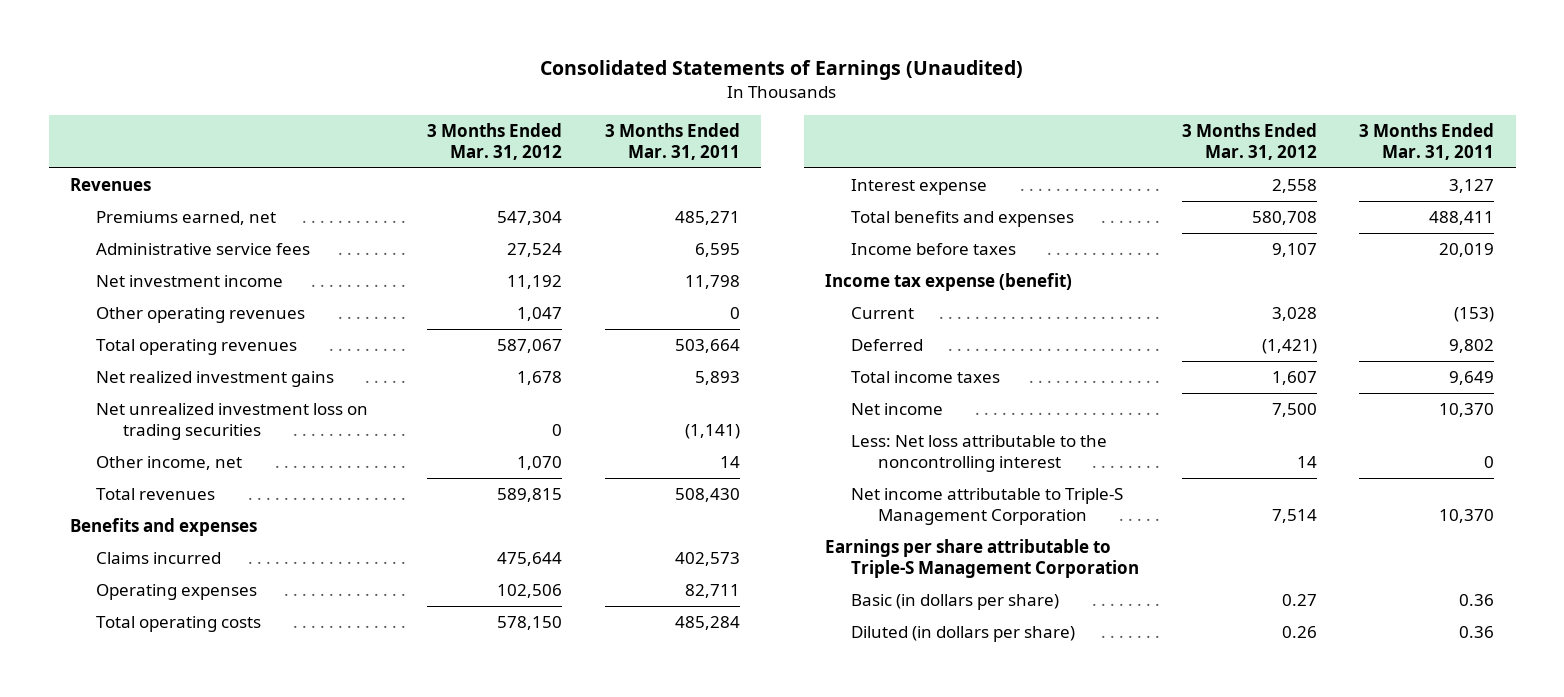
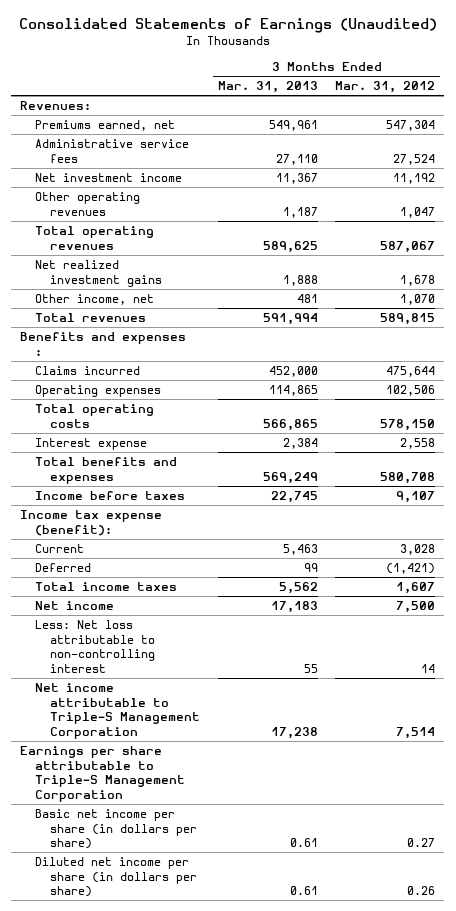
- | 3 Months Ended Mar. 31, 2012 | 3 Months Ended Mar. 31, 2011
+ | 3 Months Ended Mar. 31, 2013 | 3 Months Ended Mar. 31, 2012
- Revenues
+ Revenues:
- Net unrealized investment loss on trading securities | 0 | (1,141)
- Benefits and expenses
+ Benefits and expenses :
- Income tax expense (benefit)
+ Income tax expense (benefit):
- Less: Net loss attributable to the noncontrolling interest | 14 | 0
+ Less: Net loss attributable to non-controlling interest | 55 | 14
- Basic (in dollars per share) | 0.27 | 0.36
- Diluted (in dollars per share) | 0.26 | 0.36
+ Basic net income per share (in dollars per share) | 0.61 | 0.27
+ Diluted net income per share (in dollars per share) | 0.61 | 0.26

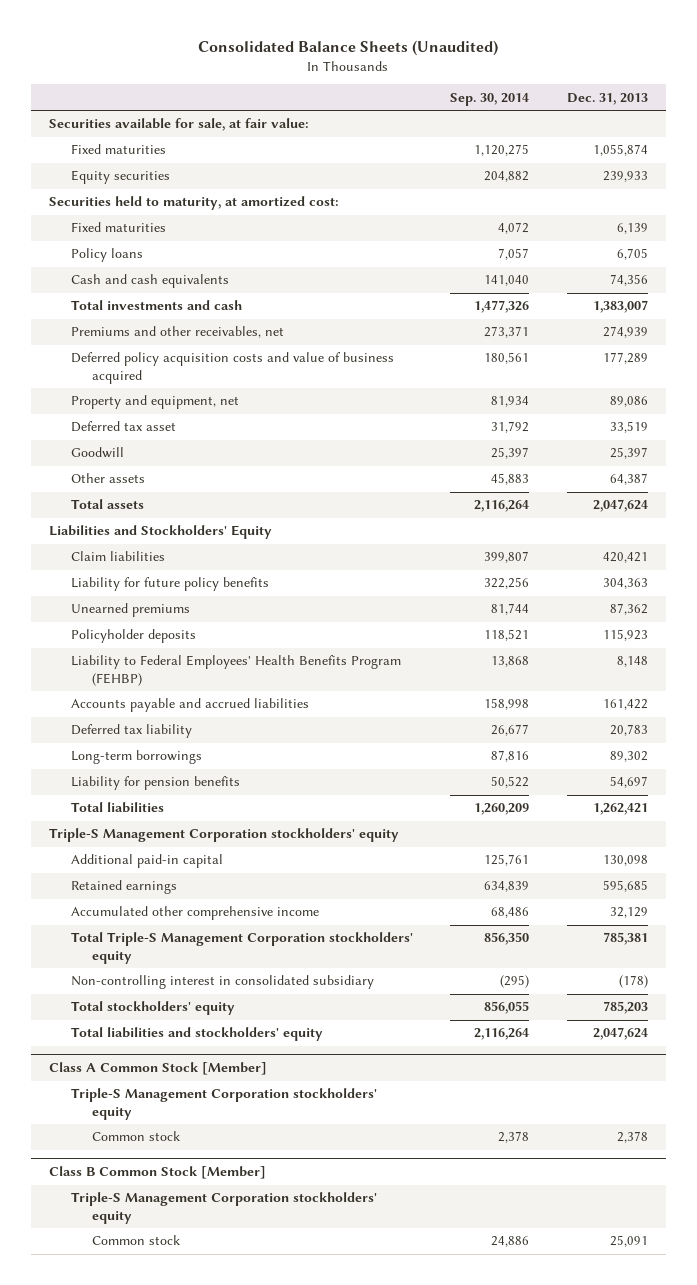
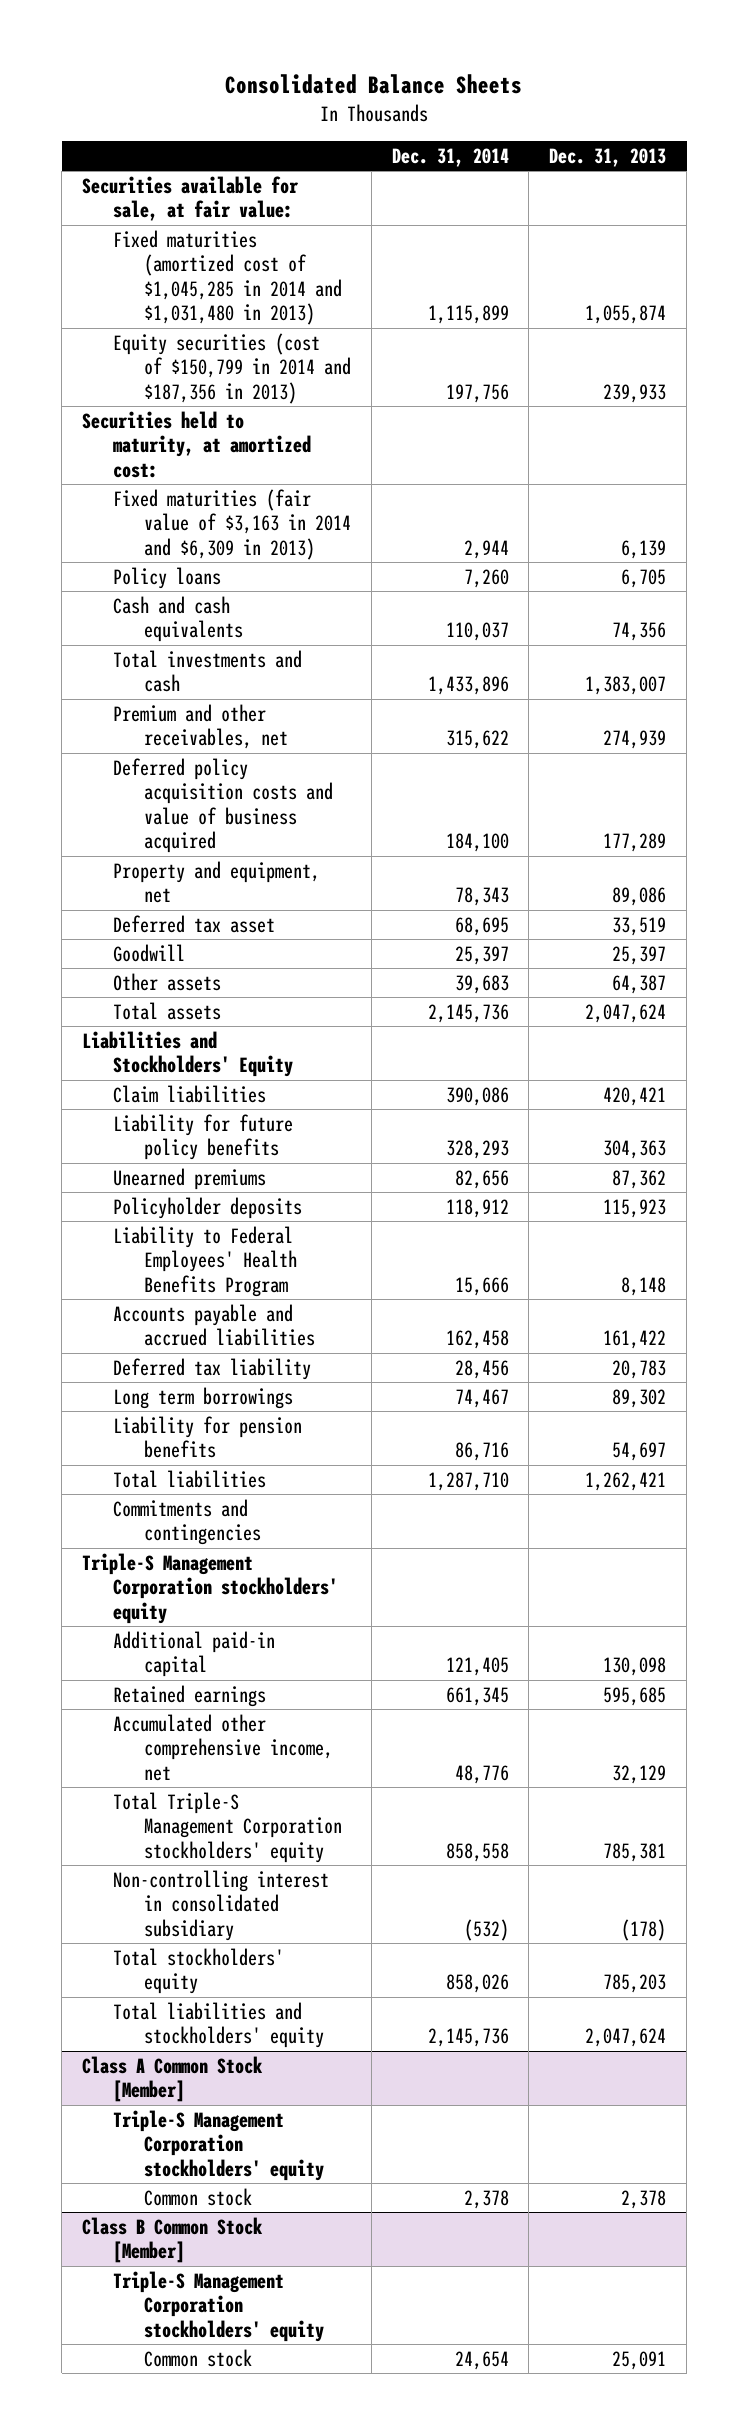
- Consolidated Balance Sheets (Unaudited)
+ Consolidated Balance Sheets
- | Sep. 30, 2014 | Dec. 31, 2013
+ | Dec. 31, 2014 | Dec. 31, 2013
- Fixed maturities | 1,120,275 | 1,055,874
- Equity securities | 204,882 | 239,933
+ Fixed maturities (amortized cost of $1,045,285 in 2014 and $1,031,480 in 2013) | 1,115,899 | 1,055,874
+ Equity securities (cost of $150,799 in 2014 and $187,356 in 2013) | 197,756 | 239,933
- Fixed maturities | 4,072 | 6,139
+ Fixed maturities (fair value of $3,163 in 2014 and $6,309 in 2013) | 2,944 | 6,139
- Premiums and other receivables, net | 273,371 | 274,939
+ Premium and other receivables, net | 315,622 | 274,939
- Liability to Federal Employees' Health Benefits Program (FEHBP) | 13,868 | 8,148
+ Liability to Federal Employees' Health Benefits Program | 15,666 | 8,148
- Long-term borrowings | 87,816 | 89,302
+ Long term borrowings | 74,467 | 89,302
+ Commitments and contingencies
- Accumulated other comprehensive income | 68,486 | 32,129
+ Accumulated other comprehensive income, net | 48,776 | 32,129

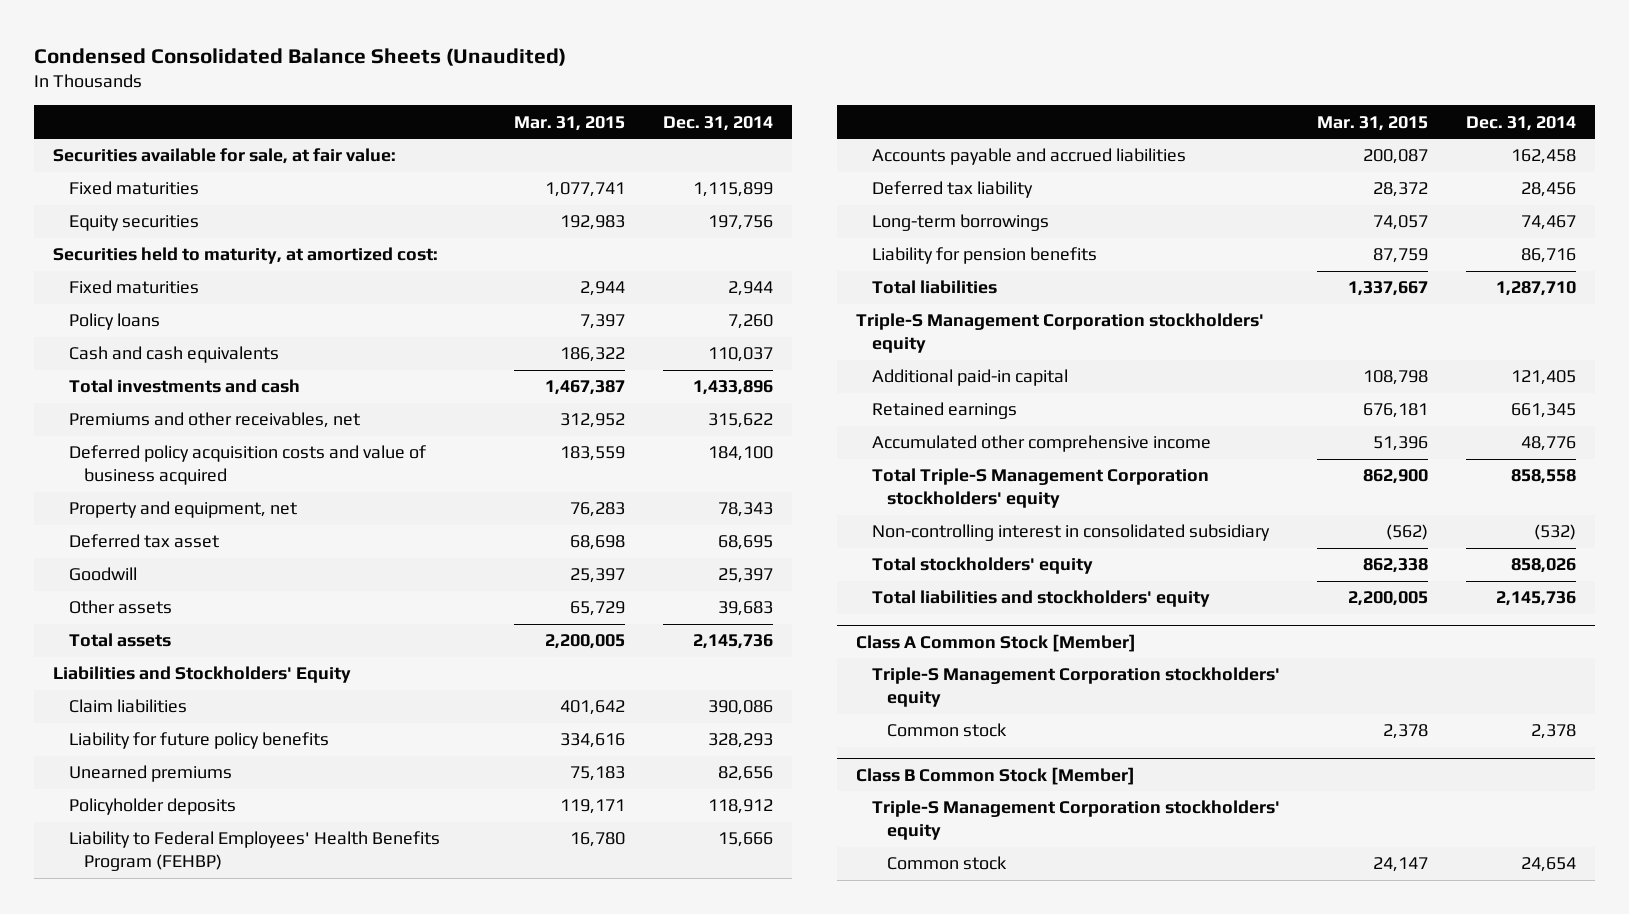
- Consolidated Balance Sheets
+ Condensed Consolidated Balance Sheets (Unaudited)
- | Dec. 31, 2014 | Dec. 31, 2013
+ | Mar. 31, 2015 | Dec. 31, 2014
- Fixed maturities (amortized cost of $1,045,285 in 2014 and $1,031,480 in 2013) | 1,115,899 | 1,055,874
- Equity securities (cost of $150,799 in 2014 and $187,356 in 2013) | 197,756 | 239,933
+ Fixed maturities | 1,077,741 | 1,115,899
+ Equity securities | 192,983 | 197,756
- Fixed maturities (fair value of $3,163 in 2014 and $6,309 in 2013) | 2,944 | 6,139
+ Fixed maturities | 2,944 | 2,944
- Premium and other receivables, net | 315,622 | 274,939
+ Premiums and other receivables, net | 312,952 | 315,622
- Liability to Federal Employees' Health Benefits Program | 15,666 | 8,148
+ Liability to Federal Employees' Health Benefits Program (FEHBP) | 16,780 | 15,666
- Long term borrowings | 74,467 | 89,302
+ Long-term borrowings | 74,057 | 74,467
- Commitments and contingencies
- Accumulated other comprehensive income, net | 48,776 | 32,129
+ Accumulated other comprehensive income | 51,396 | 48,776

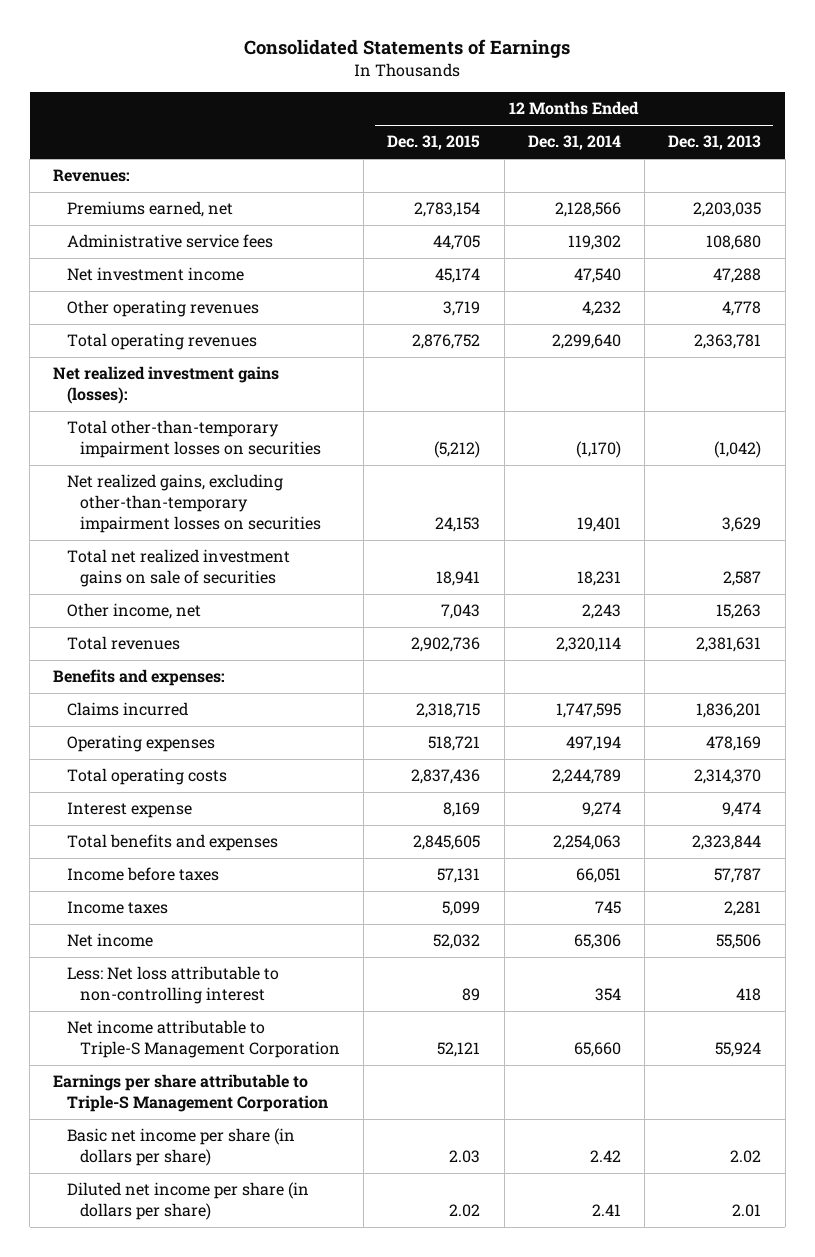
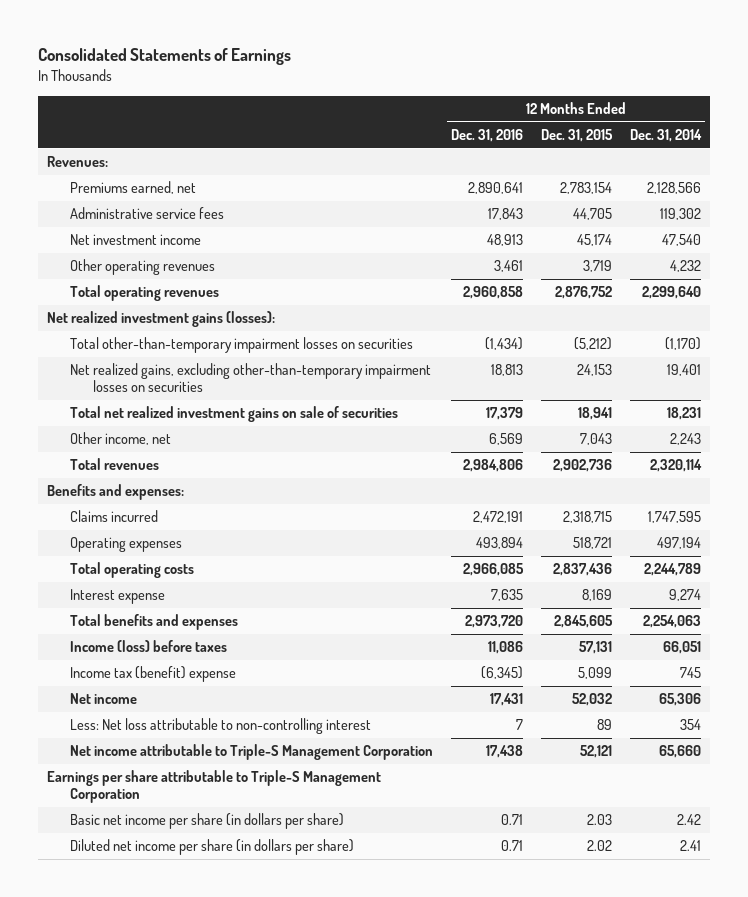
- | 12 Months Ended Dec. 31, 2015 | 12 Months Ended Dec. 31, 2014 | 12 Months Ended Dec. 31, 2013
+ | 12 Months Ended Dec. 31, 2016 | 12 Months Ended Dec. 31, 2015 | 12 Months Ended Dec. 31, 2014
- Income before taxes | 57,131 | 66,051 | 57,787
- Income taxes | 5,099 | 745 | 2,281
+ Income (loss) before taxes | 11,086 | 57,131 | 66,051
+ Income tax (benefit) expense | (6,345) | 5,099 | 745

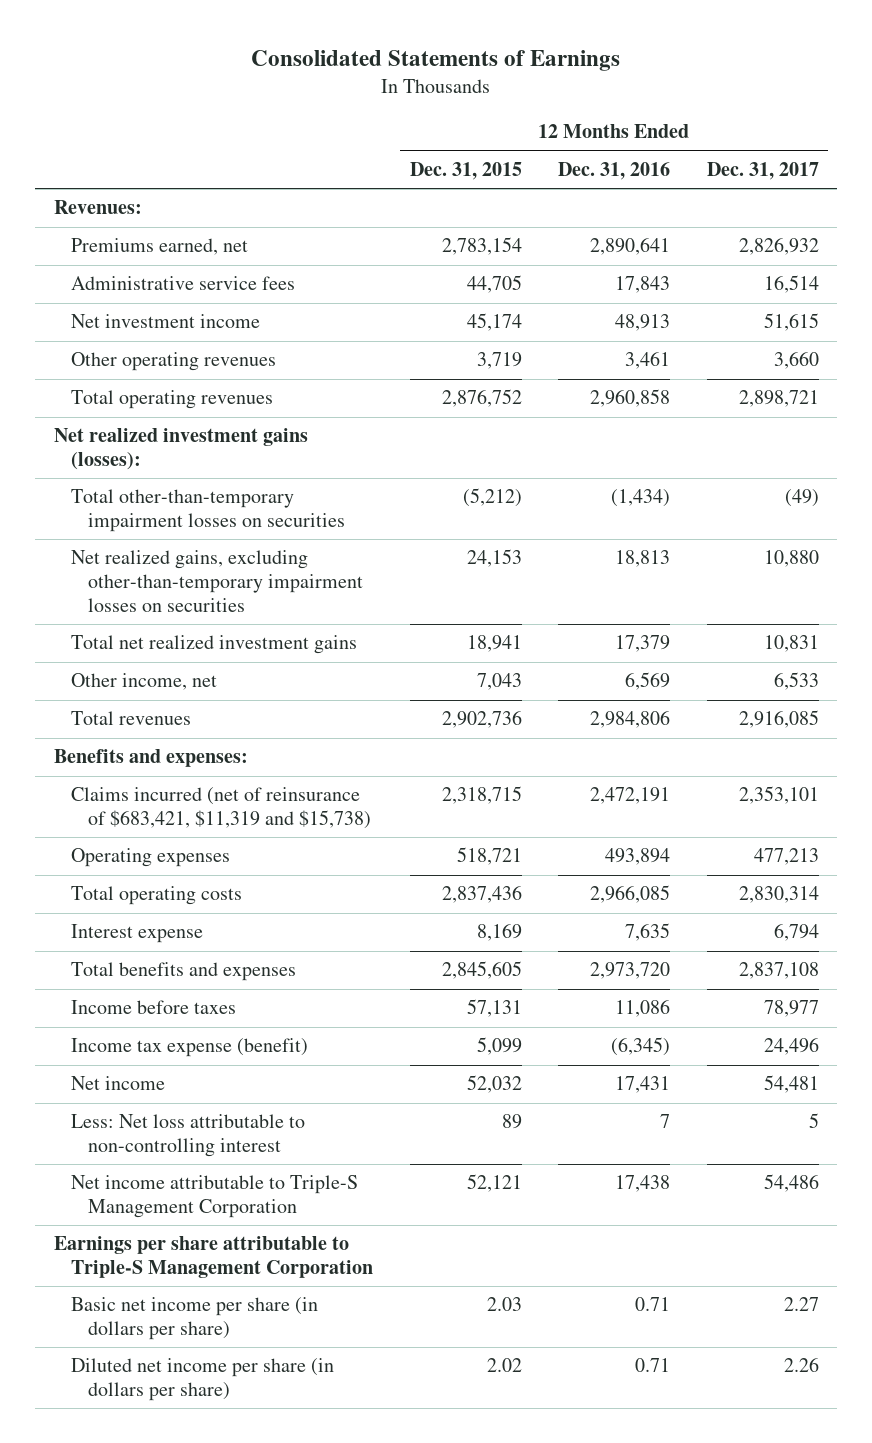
- | 12 Months Ended Dec. 31, 2016 | 12 Months Ended Dec. 31, 2015 | 12 Months Ended Dec. 31, 2014
+ | 12 Months Ended Dec. 31, 2015 | 12 Months Ended Dec. 31, 2016 | 12 Months Ended Dec. 31, 2017
- Total net realized investment gains on sale of securities | 17,379 | 18,941 | 18,231
+ Total net realized investment gains | 18,941 | 17,379 | 10,831
- Claims incurred | 2,472,191 | 2,318,715 | 1,747,595
+ Claims incurred (net of reinsurance of $683,421, $11,319 and $15,738) | 2,318,715 | 2,472,191 | 2,353,101
- Income (loss) before taxes | 11,086 | 57,131 | 66,051
- Income tax (benefit) expense | (6,345) | 5,099 | 745
+ Income before taxes | 57,131 | 11,086 | 78,977
+ Income tax expense (benefit) | 5,099 | (6,345) | 24,496

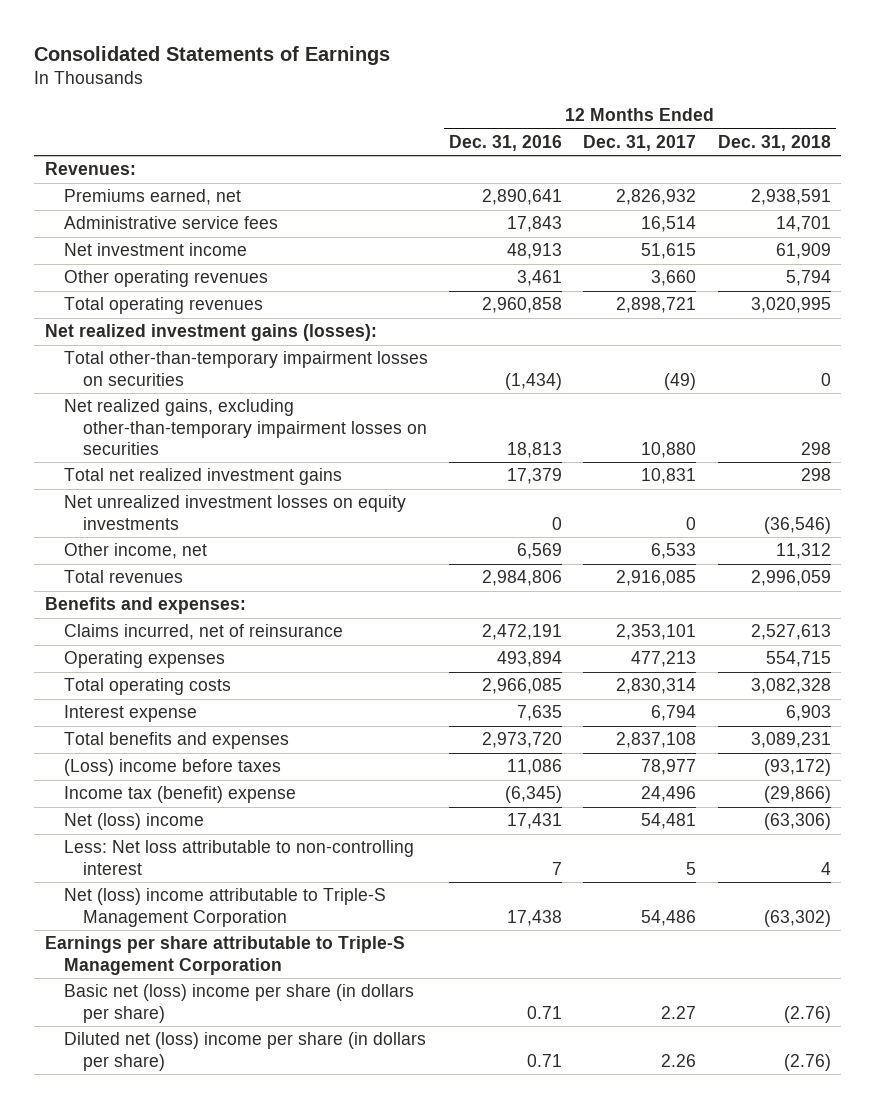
- | 12 Months Ended Dec. 31, 2015 | 12 Months Ended Dec. 31, 2016 | 12 Months Ended Dec. 31, 2017
+ | 12 Months Ended Dec. 31, 2016 | 12 Months Ended Dec. 31, 2017 | 12 Months Ended Dec. 31, 2018
+ Net unrealized investment losses on equity investments | 0 | 0 | (36,546)
- Claims incurred (net of reinsurance of $683,421, $11,319 and $15,738) | 2,318,715 | 2,472,191 | 2,353,101
+ Claims incurred, net of reinsurance | 2,472,191 | 2,353,101 | 2,527,613
- Income before taxes | 57,131 | 11,086 | 78,977
- Income tax expense (benefit) | 5,099 | (6,345) | 24,496
- Net income | 52,032 | 17,431 | 54,481
+ (Loss) income before taxes | 11,086 | 78,977 | (93,172)
+ Income tax (benefit) expense | (6,345) | 24,496 | (29,866)
+ Net (loss) income | 17,431 | 54,481 | (63,306)
- Net income attributable to Triple-S Management Corporation | 52,121 | 17,438 | 54,486
+ Net (loss) income attributable to Triple-S Management Corporation | 17,438 | 54,486 | (63,302)
- Basic net income per share (in dollars per share) | 2.03 | 0.71 | 2.27
- Diluted net income per share (in dollars per share) | 2.02 | 0.71 | 2.26
+ Basic net (loss) income per share (in dollars per share) | 0.71 | 2.27 | (2.76)
+ Diluted net (loss) income per share (in dollars per share) | 0.71 | 2.26 | (2.76)

